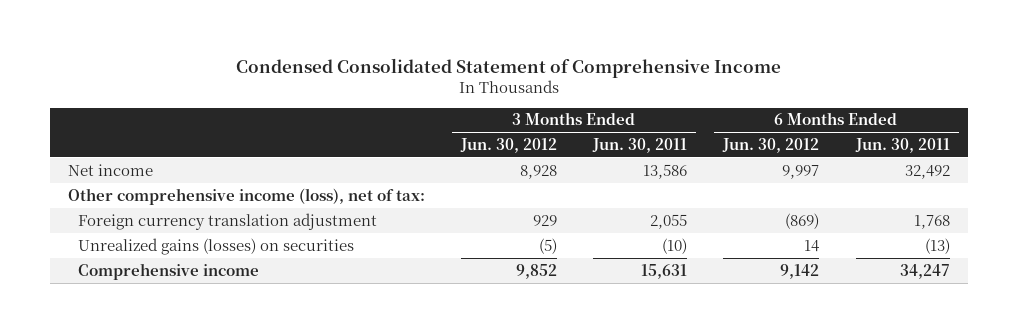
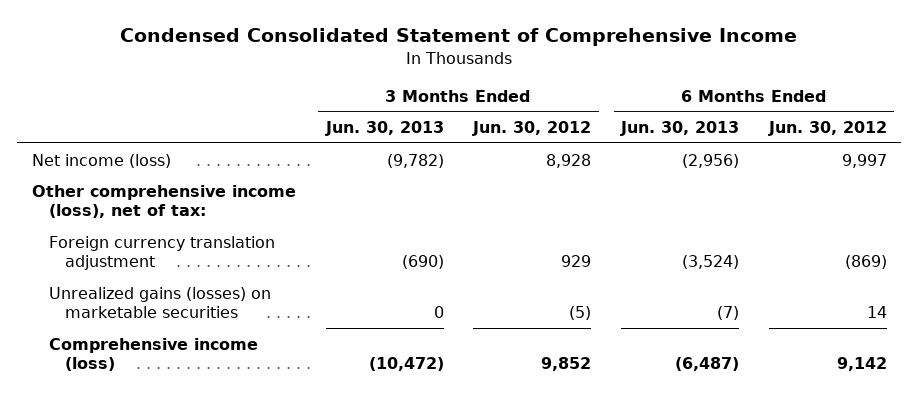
- | 3 Months Ended Jun. 30, 2012 | 3 Months Ended Jun. 30, 2011 | 6 Months Ended Jun. 30, 2012 | 6 Months Ended Jun. 30, 2011
+ | 3 Months Ended Jun. 30, 2013 | 3 Months Ended Jun. 30, 2012 | 6 Months Ended Jun. 30, 2013 | 6 Months Ended Jun. 30, 2012
- Net income | 8,928 | 13,586 | 9,997 | 32,492
+ Net income (loss) | (9,782) | 8,928 | (2,956) | 9,997
- Unrealized gains (losses) on securities | (5) | (10) | 14 | (13)
- Comprehensive income | 9,852 | 15,631 | 9,142 | 34,247
+ Unrealized gains (losses) on marketable securities | 0 | (5) | (7) | 14
+ Comprehensive income (loss) | (10,472) | 9,852 | (6,487) | 9,142

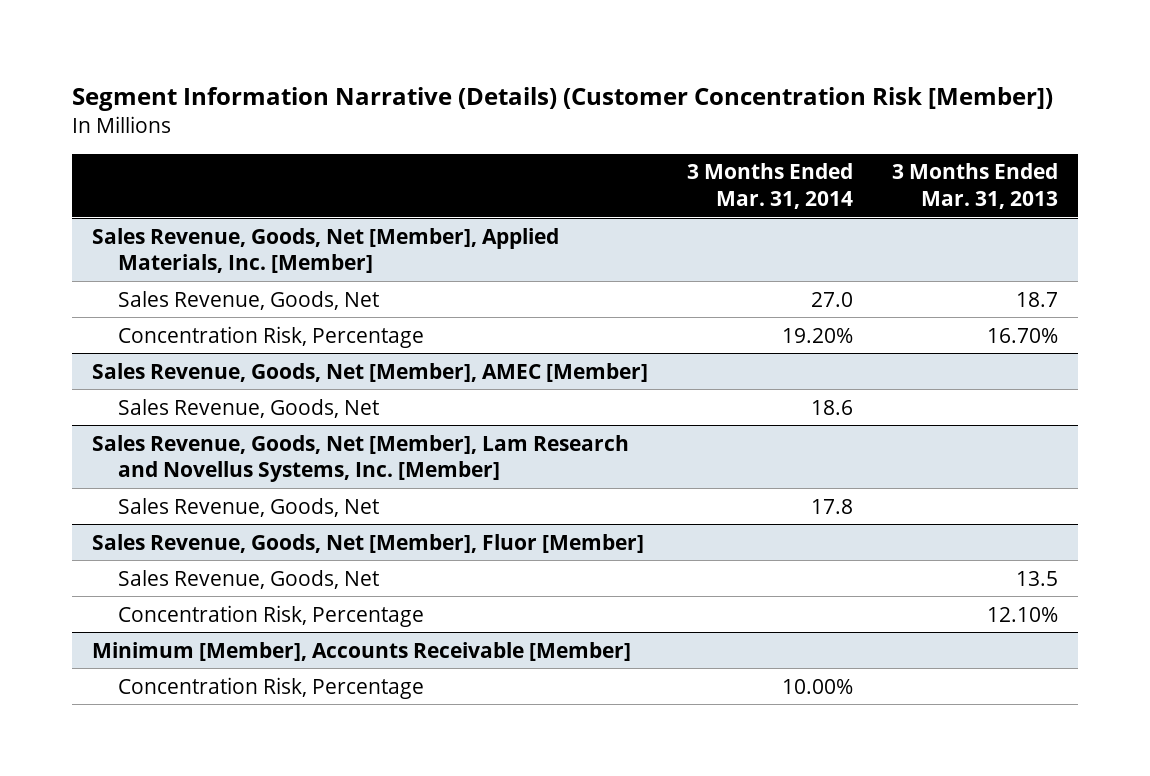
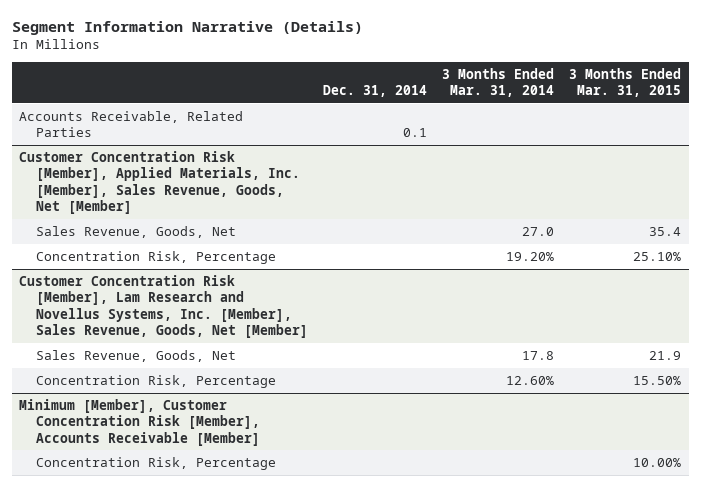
- Segment Information Narrative (Details) (Customer Concentration Risk [Member])
+ Segment Information Narrative (Details)
- | 3 Months Ended Mar. 31, 2014 | 3 Months Ended Mar. 31, 2013
+ | Dec. 31, 2014 | 3 Months Ended Mar. 31, 2014 | 3 Months Ended Mar. 31, 2015
- Sales Revenue, Goods, Net [Member], Applied Materials, Inc. [Member]
+ Accounts Receivable, Related Parties | 0.1 | |
+ Customer Concentration Risk [Member], Applied Materials, Inc. [Member], Sales Revenue, Goods, Net [Member]
- Sales Revenue, Goods, Net [Member], AMEC [Member]
- Sales Revenue, Goods, Net | 18.6 |
- Sales Revenue, Goods, Net [Member], Lam Research and Novellus Systems, Inc. [Member]
+ Customer Concentration Risk [Member], Lam Research and Novellus Systems, Inc. [Member], Sales Revenue, Goods, Net [Member]
- Sales Revenue, Goods, Net [Member], Fluor [Member]
- Sales Revenue, Goods, Net | | 13.5
+ Concentration Risk, Percentage | | 12.60% | 15.50%
+ Minimum [Member], Customer Concentration Risk [Member], Accounts Receivable [Member]
- Minimum [Member], Accounts Receivable [Member]
- Concentration Risk, Percentage | 10.00% |

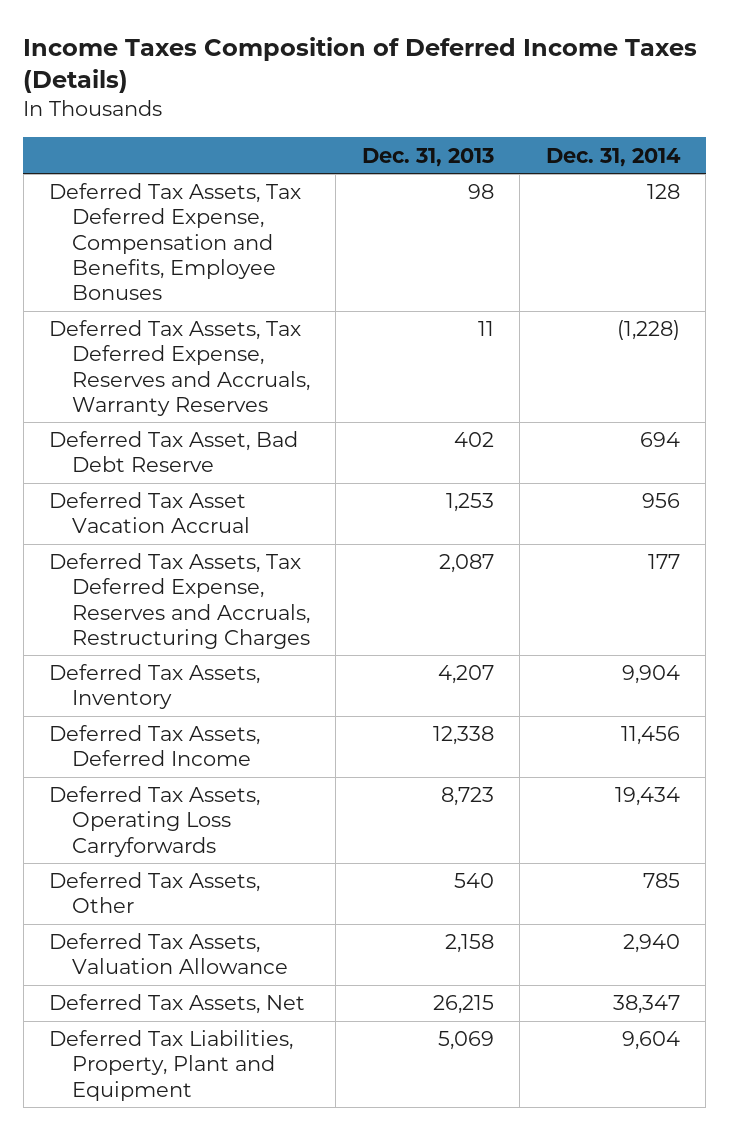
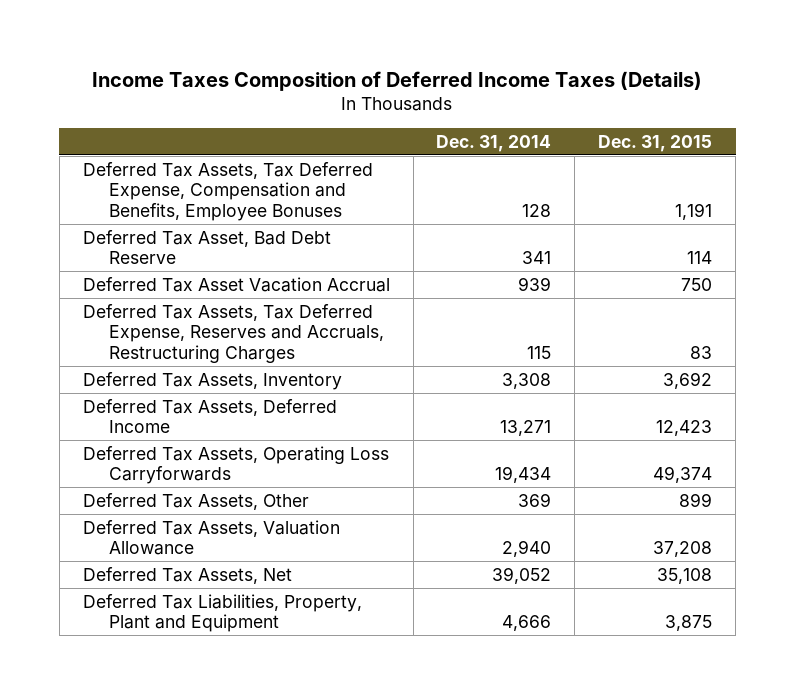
- | Dec. 31, 2013 | Dec. 31, 2014
+ | Dec. 31, 2014 | Dec. 31, 2015
- Deferred Tax Assets, Tax Deferred Expense, Reserves and Accruals, Warranty Reserves | 11 | (1,228)
- Deferred Tax Asset, Bad Debt Reserve | 402 | 694
- Deferred Tax Asset Vacation Accrual | 1,253 | 956
- Deferred Tax Assets, Tax Deferred Expense, Reserves and Accruals, Restructuring Charges | 2,087 | 177
- Deferred Tax Assets, Inventory | 4,207 | 9,904
- Deferred Tax Assets, Deferred Income | 12,338 | 11,456
+ Deferred Tax Asset, Bad Debt Reserve | 341 | 114
+ Deferred Tax Asset Vacation Accrual | 939 | 750
+ Deferred Tax Assets, Tax Deferred Expense, Reserves and Accruals, Restructuring Charges | 115 | 83
+ Deferred Tax Assets, Inventory | 3,308 | 3,692
+ Deferred Tax Assets, Deferred Income | 13,271 | 12,423
- Deferred Tax Assets, Other | 540 | 785
+ Deferred Tax Assets, Other | 369 | 899
- Deferred Tax Assets, Net | 26,215 | 38,347
- Deferred Tax Liabilities, Property, Plant and Equipment | 5,069 | 9,604
+ Deferred Tax Assets, Net | 39,052 | 35,108
+ Deferred Tax Liabilities, Property, Plant and Equipment | 4,666 | 3,875

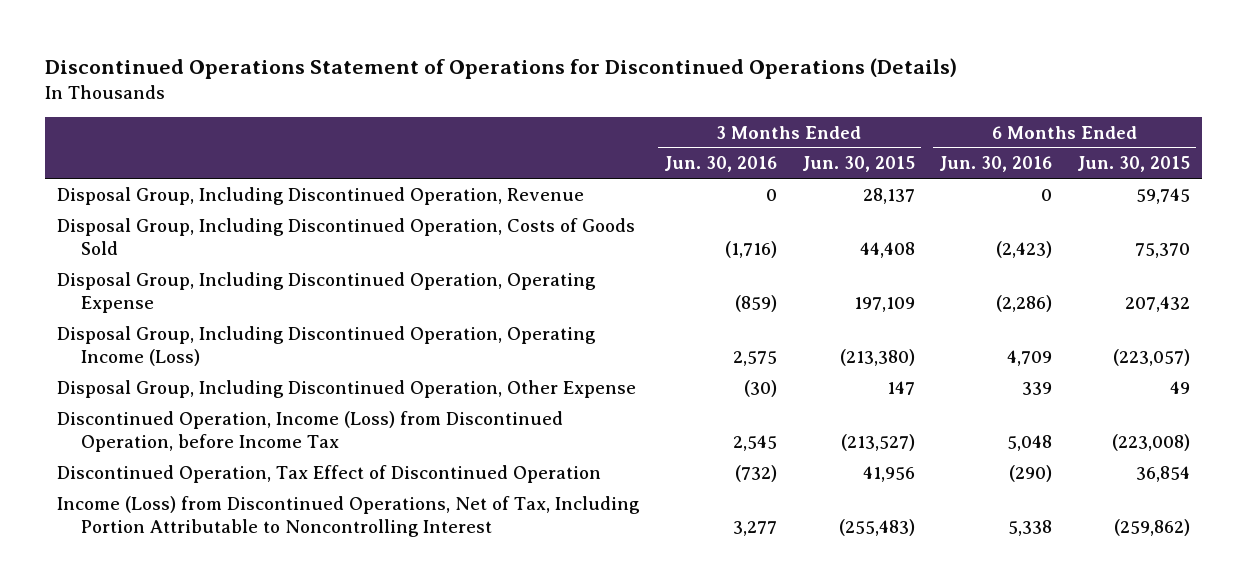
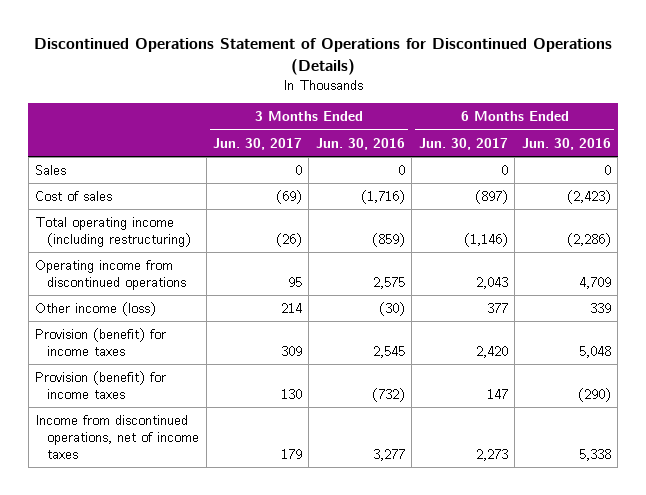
- | 3 Months Ended Jun. 30, 2016 | 3 Months Ended Jun. 30, 2015 | 6 Months Ended Jun. 30, 2016 | 6 Months Ended Jun. 30, 2015
+ | 3 Months Ended Jun. 30, 2017 | 3 Months Ended Jun. 30, 2016 | 6 Months Ended Jun. 30, 2017 | 6 Months Ended Jun. 30, 2016
- Disposal Group, Including Discontinued Operation, Revenue | 0 | 28,137 | 0 | 59,745
- Disposal Group, Including Discontinued Operation, Costs of Goods Sold | (1,716) | 44,408 | (2,423) | 75,370
- Disposal Group, Including Discontinued Operation, Operating Expense | (859) | 197,109 | (2,286) | 207,432
- Disposal Group, Including Discontinued Operation, Operating Income (Loss) | 2,575 | (213,380) | 4,709 | (223,057)
- Disposal Group, Including Discontinued Operation, Other Expense | (30) | 147 | 339 | 49
- Discontinued Operation, Income (Loss) from Discontinued Operation, before Income Tax | 2,545 | (213,527) | 5,048 | (223,008)
- Discontinued Operation, Tax Effect of Discontinued Operation | (732) | 41,956 | (290) | 36,854
- Income (Loss) from Discontinued Operations, Net of Tax, Including Portion Attributable to Noncontrolling Interest | 3,277 | (255,483) | 5,338 | (259,862)
+ Sales | 0 | 0 | 0 | 0
+ Cost of sales | (69) | (1,716) | (897) | (2,423)
+ Total operating income (including restructuring) | (26) | (859) | (1,146) | (2,286)
+ Operating income from discontinued operations | 95 | 2,575 | 2,043 | 4,709
+ Other income (loss) | 214 | (30) | 377 | 339
+ Provision (benefit) for income taxes | 309 | 2,545 | 2,420 | 5,048
+ Provision (benefit) for income taxes | 130 | (732) | 147 | (290)
+ Income from discontinued operations, net of income taxes | 179 | 3,277 | 2,273 | 5,338

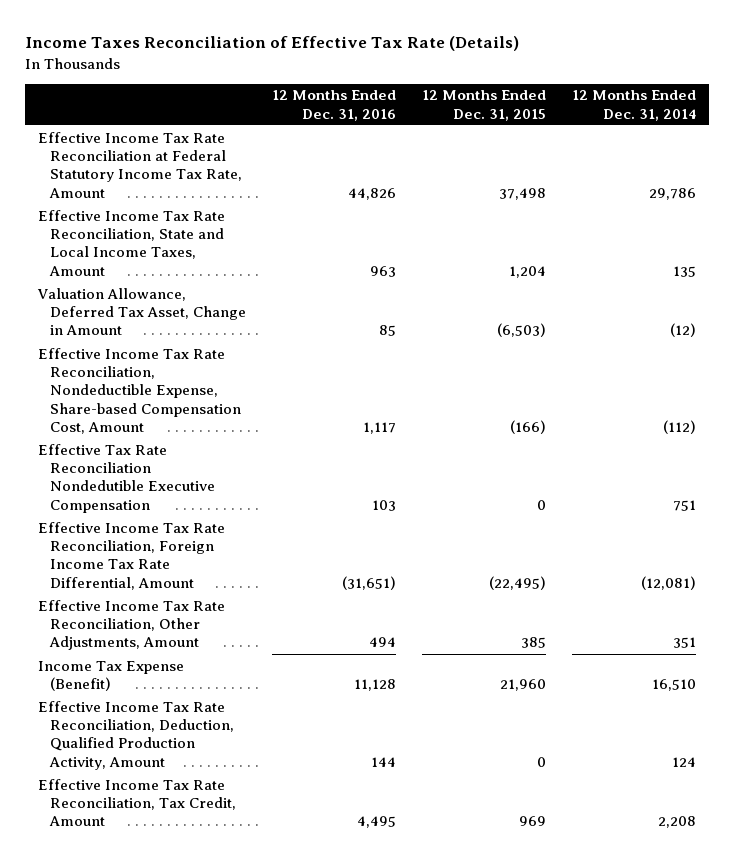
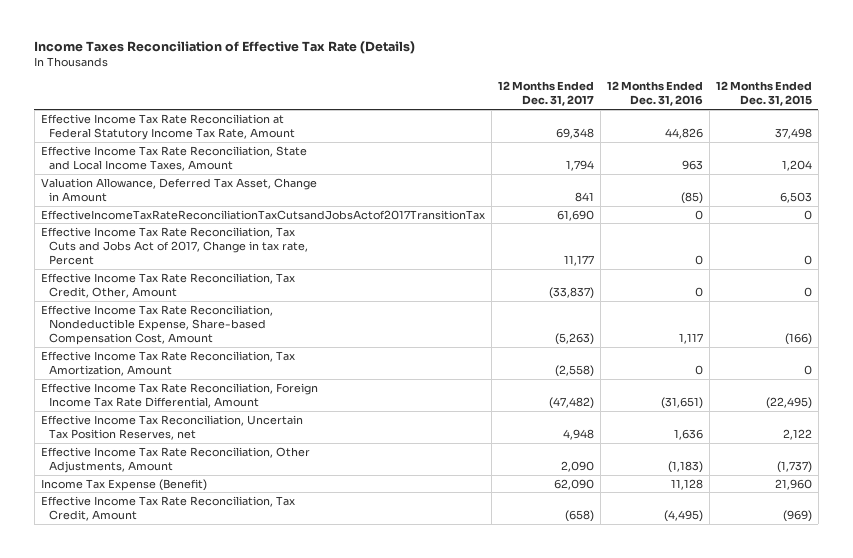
- | 12 Months Ended Dec. 31, 2016 | 12 Months Ended Dec. 31, 2015 | 12 Months Ended Dec. 31, 2014
+ | 12 Months Ended Dec. 31, 2017 | 12 Months Ended Dec. 31, 2016 | 12 Months Ended Dec. 31, 2015
- Valuation Allowance, Deferred Tax Asset, Change in Amount | 85 | (6,503) | (12)
+ Valuation Allowance, Deferred Tax Asset, Change in Amount | 841 | (85) | 6,503
+ EffectiveIncomeTaxRateReconciliationTaxCutsandJobsActof2017TransitionTax | 61,690 | 0 | 0
+ Effective Income Tax Rate Reconciliation, Tax Cuts and Jobs Act of 2017, Change in tax rate, Percent | 11,177 | 0 | 0
+ Effective Income Tax Rate Reconciliation, Tax Credit, Other, Amount | (33,837) | 0 | 0
- Effective Tax Rate Reconciliation Nondedutible Executive Compensation | 103 | 0 | 751
+ Effective Income Tax Rate Reconciliation, Tax Amortization, Amount | (2,558) | 0 | 0
- Effective Income Tax Rate Reconciliation, Other Adjustments, Amount | 494 | 385 | 351
+ Effective Income Tax Reconciliation, Uncertain Tax Position Reserves, net | 4,948 | 1,636 | 2,122
+ Effective Income Tax Rate Reconciliation, Other Adjustments, Amount | 2,090 | (1,183) | (1,737)
- Effective Income Tax Rate Reconciliation, Deduction, Qualified Production Activity, Amount | 144 | 0 | 124
- Effective Income Tax Rate Reconciliation, Tax Credit, Amount | 4,495 | 969 | 2,208
+ Effective Income Tax Rate Reconciliation, Tax Credit, Amount | (658) | (4,495) | (969)

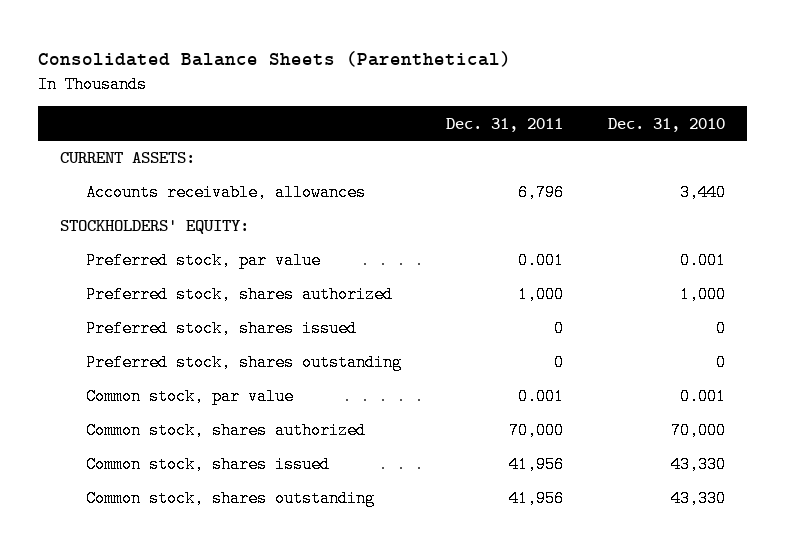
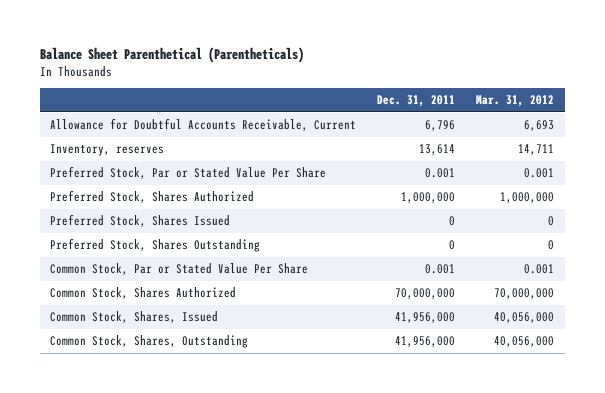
- Consolidated Balance Sheets (Parenthetical)
+ Balance Sheet Parenthetical (Parentheticals)
- | Dec. 31, 2011 | Dec. 31, 2010
+ | Dec. 31, 2011 | Mar. 31, 2012
- CURRENT ASSETS:
- Accounts receivable, allowances | 6,796 | 3,440
- STOCKHOLDERS' EQUITY:
- Preferred stock, par value | 0.001 | 0.001
- Preferred stock, shares authorized | 1,000 | 1,000
- Preferred stock, shares issued | 0 | 0
- Preferred stock, shares outstanding | 0 | 0
- Common stock, par value | 0.001 | 0.001
- Common stock, shares authorized | 70,000 | 70,000
- Common stock, shares issued | 41,956 | 43,330
- Common stock, shares outstanding | 41,956 | 43,330
+ Allowance for Doubtful Accounts Receivable, Current | 6,796 | 6,693
+ Inventory, reserves | 13,614 | 14,711
+ Preferred Stock, Par or Stated Value Per Share | 0.001 | 0.001
+ Preferred Stock, Shares Authorized | 1,000,000 | 1,000,000
+ Preferred Stock, Shares Issued | 0 | 0
+ Preferred Stock, Shares Outstanding | 0 | 0
+ Common Stock, Par or Stated Value Per Share | 0.001 | 0.001
+ Common Stock, Shares Authorized | 70,000,000 | 70,000,000
+ Common Stock, Shares, Issued | 41,956,000 | 40,056,000
+ Common Stock, Shares, Outstanding | 41,956,000 | 40,056,000

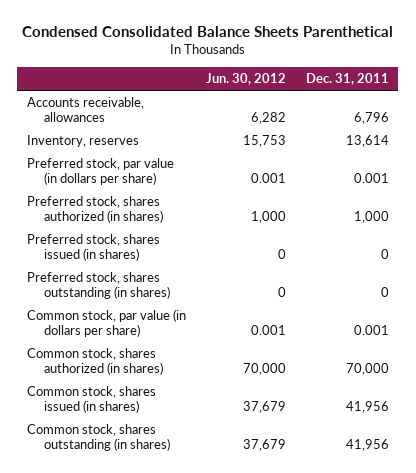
- Balance Sheet Parenthetical (Parentheticals)
+ Condensed Consolidated Balance Sheets Parenthetical
- | Dec. 31, 2011 | Mar. 31, 2012
+ | Jun. 30, 2012 | Dec. 31, 2011
- Allowance for Doubtful Accounts Receivable, Current | 6,796 | 6,693
+ Accounts receivable, allowances | 6,282 | 6,796
- Preferred Stock, Par or Stated Value Per Share | 0.001 | 0.001
- Preferred Stock, Shares Authorized | 1,000,000 | 1,000,000
- Preferred Stock, Shares Issued | 0 | 0
- Preferred Stock, Shares Outstanding | 0 | 0
- Common Stock, Par or Stated Value Per Share | 0.001 | 0.001
- Common Stock, Shares Authorized | 70,000,000 | 70,000,000
- Common Stock, Shares, Issued | 41,956,000 | 40,056,000
- Common Stock, Shares, Outstanding | 41,956,000 | 40,056,000
+ Preferred stock, par value (in dollars per share) | 0.001 | 0.001
+ Preferred stock, shares authorized (in shares) | 1,000 | 1,000
+ Preferred stock, shares issued (in shares) | 0 | 0
+ Preferred stock, shares outstanding (in shares) | 0 | 0
+ Common stock, par value (in dollars per share) | 0.001 | 0.001
+ Common stock, shares authorized (in shares) | 70,000 | 70,000
+ Common stock, shares issued (in shares) | 37,679 | 41,956
+ Common stock, shares outstanding (in shares) | 37,679 | 41,956

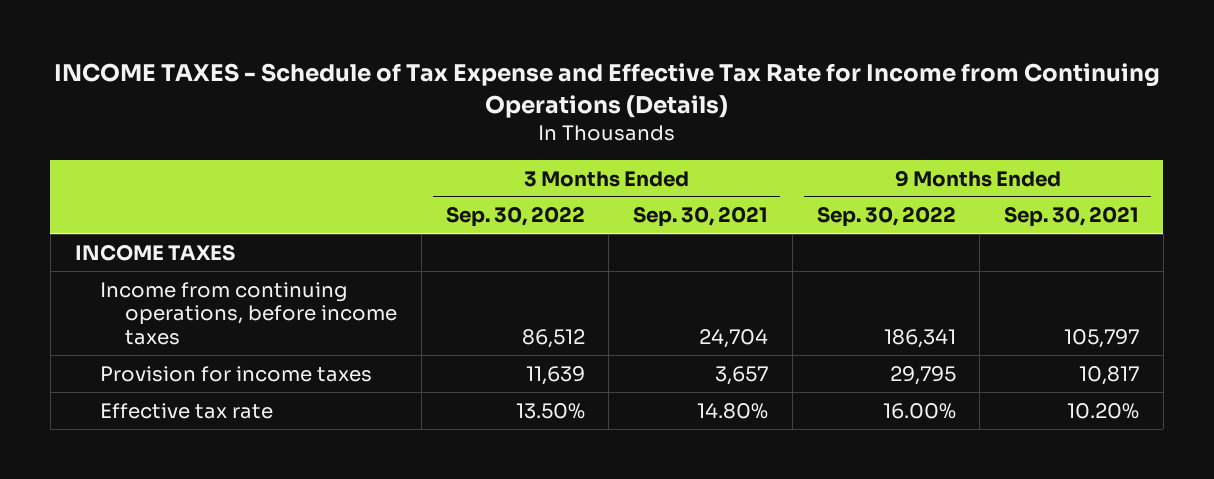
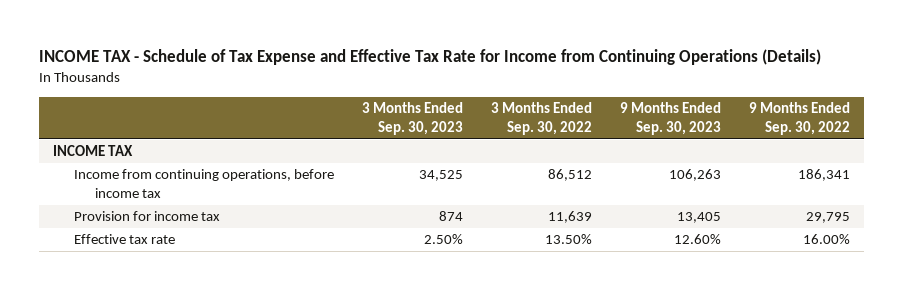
- INCOME TAXES - Schedule of Tax Expense and Effective Tax Rate for Income from Continuing Operations (Details)
+ INCOME TAX - Schedule of Tax Expense and Effective Tax Rate for Income from Continuing Operations (Details)
- | 3 Months Ended Sep. 30, 2022 | 3 Months Ended Sep. 30, 2021 | 9 Months Ended Sep. 30, 2022 | 9 Months Ended Sep. 30, 2021
+ | 3 Months Ended Sep. 30, 2023 | 3 Months Ended Sep. 30, 2022 | 9 Months Ended Sep. 30, 2023 | 9 Months Ended Sep. 30, 2022
- INCOME TAXES
- Income from continuing operations, before income taxes | 86,512 | 24,704 | 186,341 | 105,797
- Provision for income taxes | 11,639 | 3,657 | 29,795 | 10,817
+ INCOME TAX
+ Income from continuing operations, before income tax | 34,525 | 86,512 | 106,263 | 186,341
+ Provision for income tax | 874 | 11,639 | 13,405 | 29,795

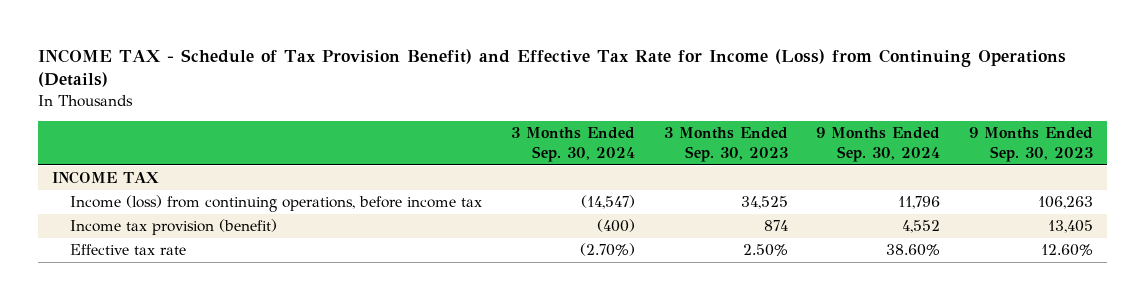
- INCOME TAX - Schedule of Tax Expense and Effective Tax Rate for Income from Continuing Operations (Details)
+ INCOME TAX - Schedule of Tax Provision Benefit) and Effective Tax Rate for Income (Loss) from Continuing Operations (Details)
- | 3 Months Ended Sep. 30, 2023 | 3 Months Ended Sep. 30, 2022 | 9 Months Ended Sep. 30, 2023 | 9 Months Ended Sep. 30, 2022
+ | 3 Months Ended Sep. 30, 2024 | 3 Months Ended Sep. 30, 2023 | 9 Months Ended Sep. 30, 2024 | 9 Months Ended Sep. 30, 2023
- Income from continuing operations, before income tax | 34,525 | 86,512 | 106,263 | 186,341
- Provision for income tax | 874 | 11,639 | 13,405 | 29,795
+ Income (loss) from continuing operations, before income tax | (14,547) | 34,525 | 11,796 | 106,263
+ Income tax provision (benefit) | (400) | 874 | 4,552 | 13,405

